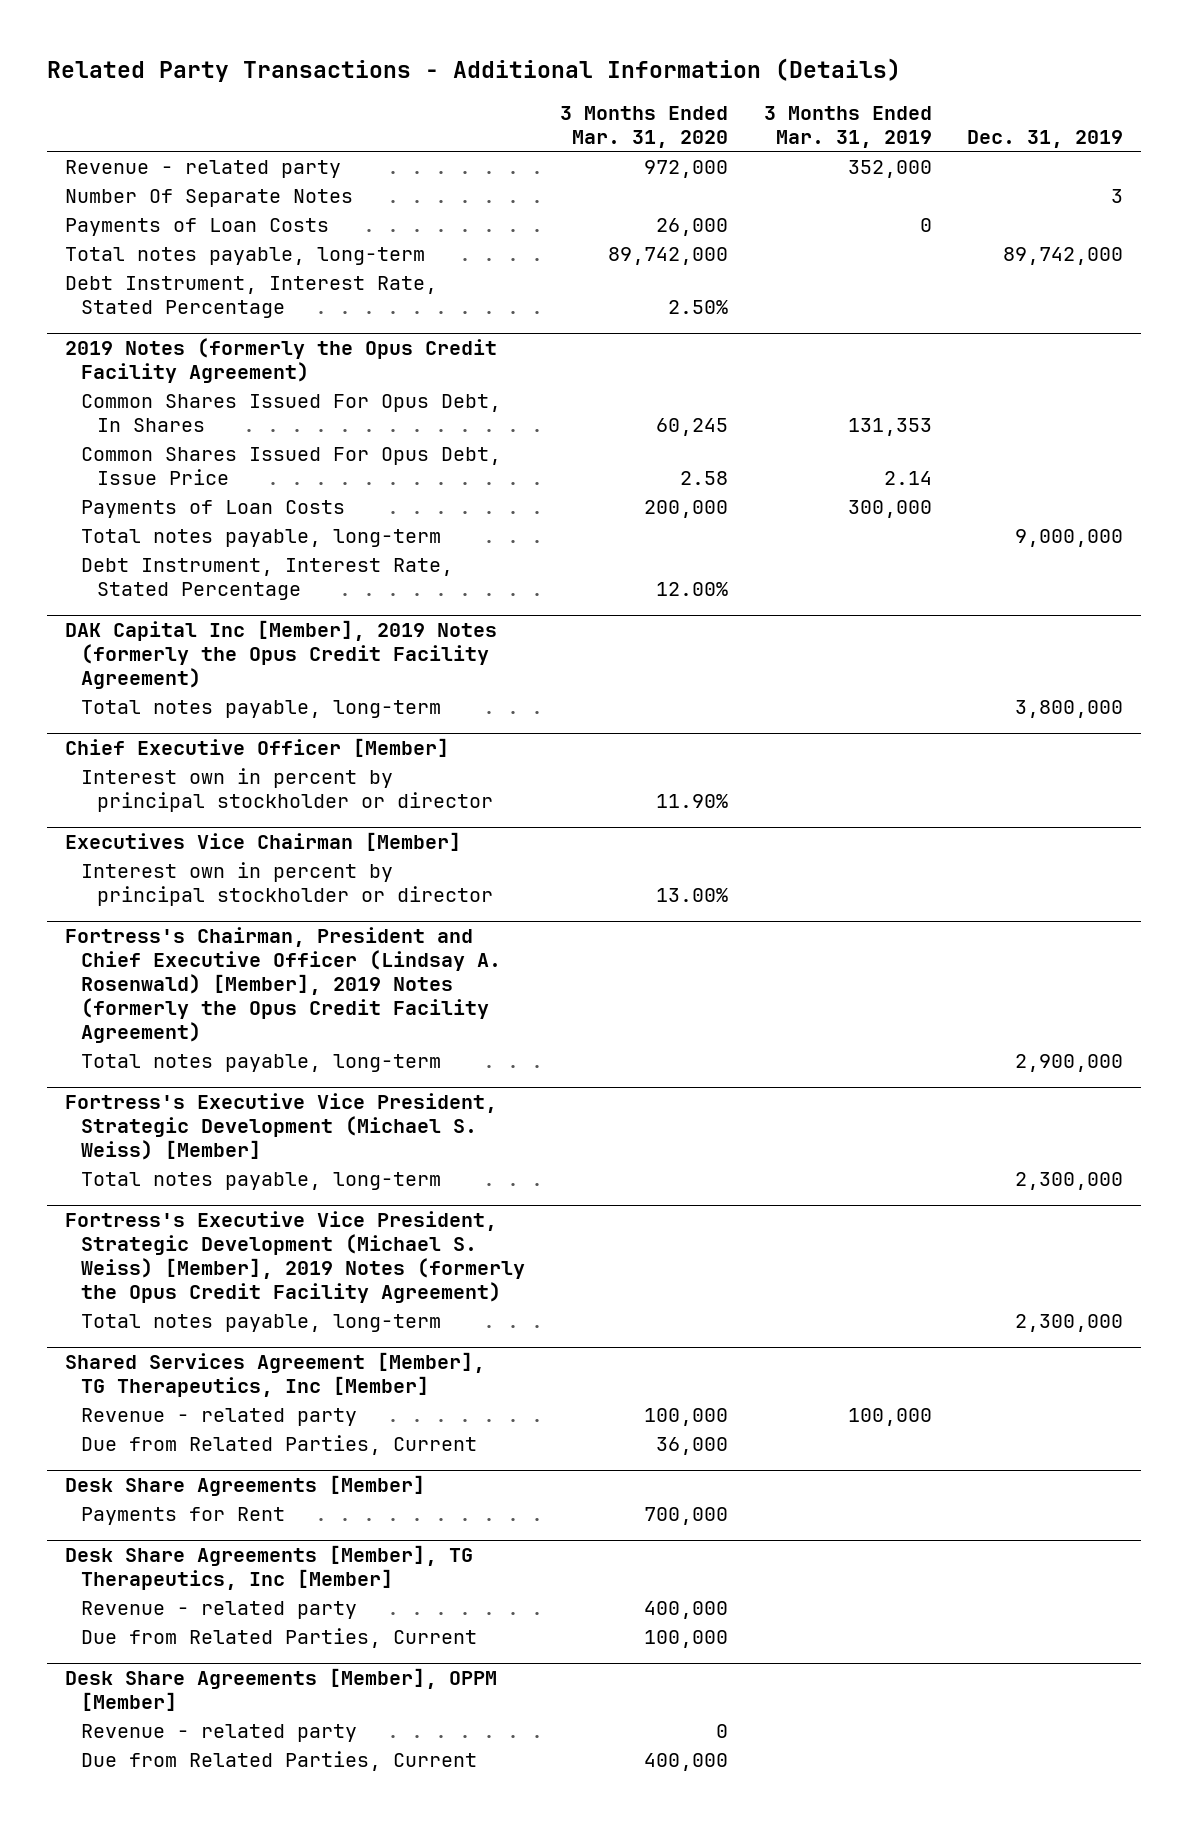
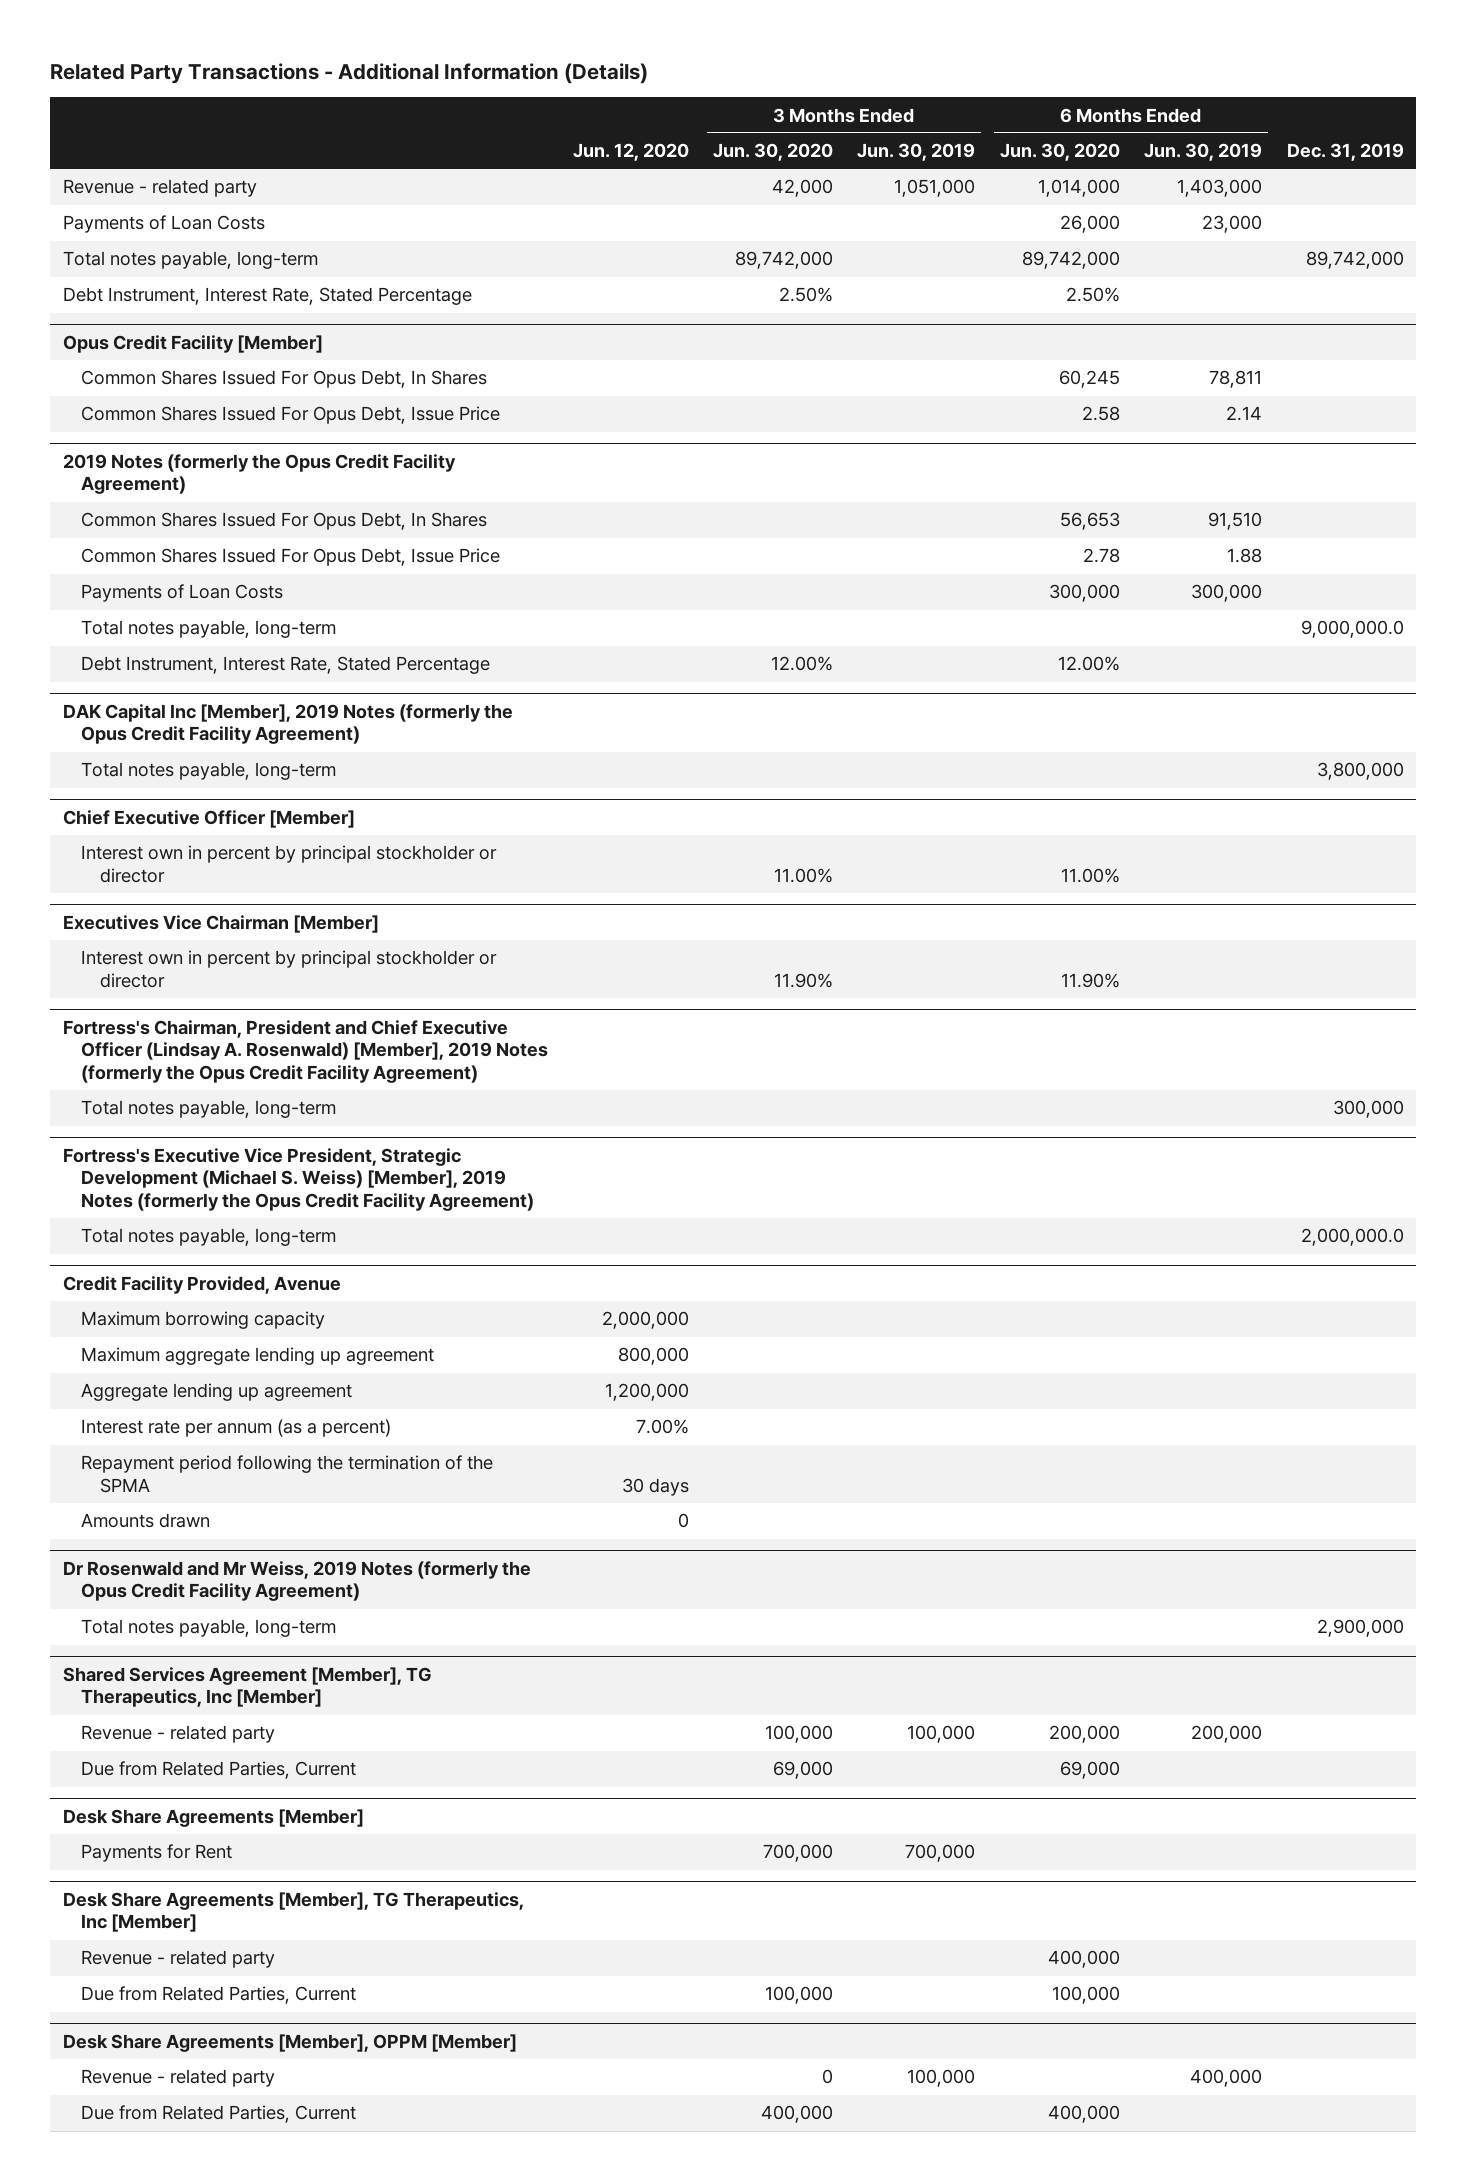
- | 3 Months Ended Mar. 31, 2020 | 3 Months Ended Mar. 31, 2019 | Dec. 31, 2019
+ | Jun. 12, 2020 | 3 Months Ended Jun. 30, 2020 | 3 Months Ended Jun. 30, 2019 | 6 Months Ended Jun. 30, 2020 | 6 Months Ended Jun. 30, 2019 | Dec. 31, 2019
- Number Of Separate Notes | | | 3
+ Opus Credit Facility [Member]
+ Common Shares Issued For Opus Debt, In Shares | | | | 60,245 | 78,811 |
+ Common Shares Issued For Opus Debt, Issue Price | | | | 2.58 | 2.14 |
@ 2019 Notes (formerly the Opus Credit Facility Agreement)
- Total notes payable, long-term | | | 9,000,000
+ Total notes payable, long-term | | | | | | 9,000,000.0
@ Fortress's Chairman, President and Chief Executive Officer (Lindsay A. Rosenwald) [Member], 2019 Notes (formerly the Opus Credit Facility Agreement)
- Total notes payable, long-term | | | 2,900,000
- Fortress's Executive Vice President, Strategic Development (Michael S. Weiss) [Member]
- Total notes payable, long-term | | | 2,300,000
@ Fortress's Chairman, President and Chief Executive Officer (Lindsay A. Rosenwald) [Member], 2019 Notes (formerly the Opus Credit Facility Agreement)
+ Total notes payable, long-term | | | | | | 300,000
@ Fortress's Executive Vice President, Strategic Development (Michael S. Weiss) [Member], 2019 Notes (formerly the Opus Credit Facility Agreement)
- Total notes payable, long-term | | | 2,300,000
+ Total notes payable, long-term | | | | | | 2,000,000.0
+ Credit Facility Provided, Avenue
+ Maximum borrowing capacity | 2,000,000 | | | | |
+ Maximum aggregate lending up agreement | 800,000 | | | | |
+ Aggregate lending up agreement | 1,200,000 | | | | |
+ Interest rate per annum (as a percent) | 7.00% | | | | |
+ Repayment period following the termination of the SPMA | 30 days | | | | |
+ Amounts drawn | 0 | | | | |
+ Dr Rosenwald and Mr Weiss, 2019 Notes (formerly the Opus Credit Facility Agreement)
+ Total notes payable, long-term | | | | | | 2,900,000

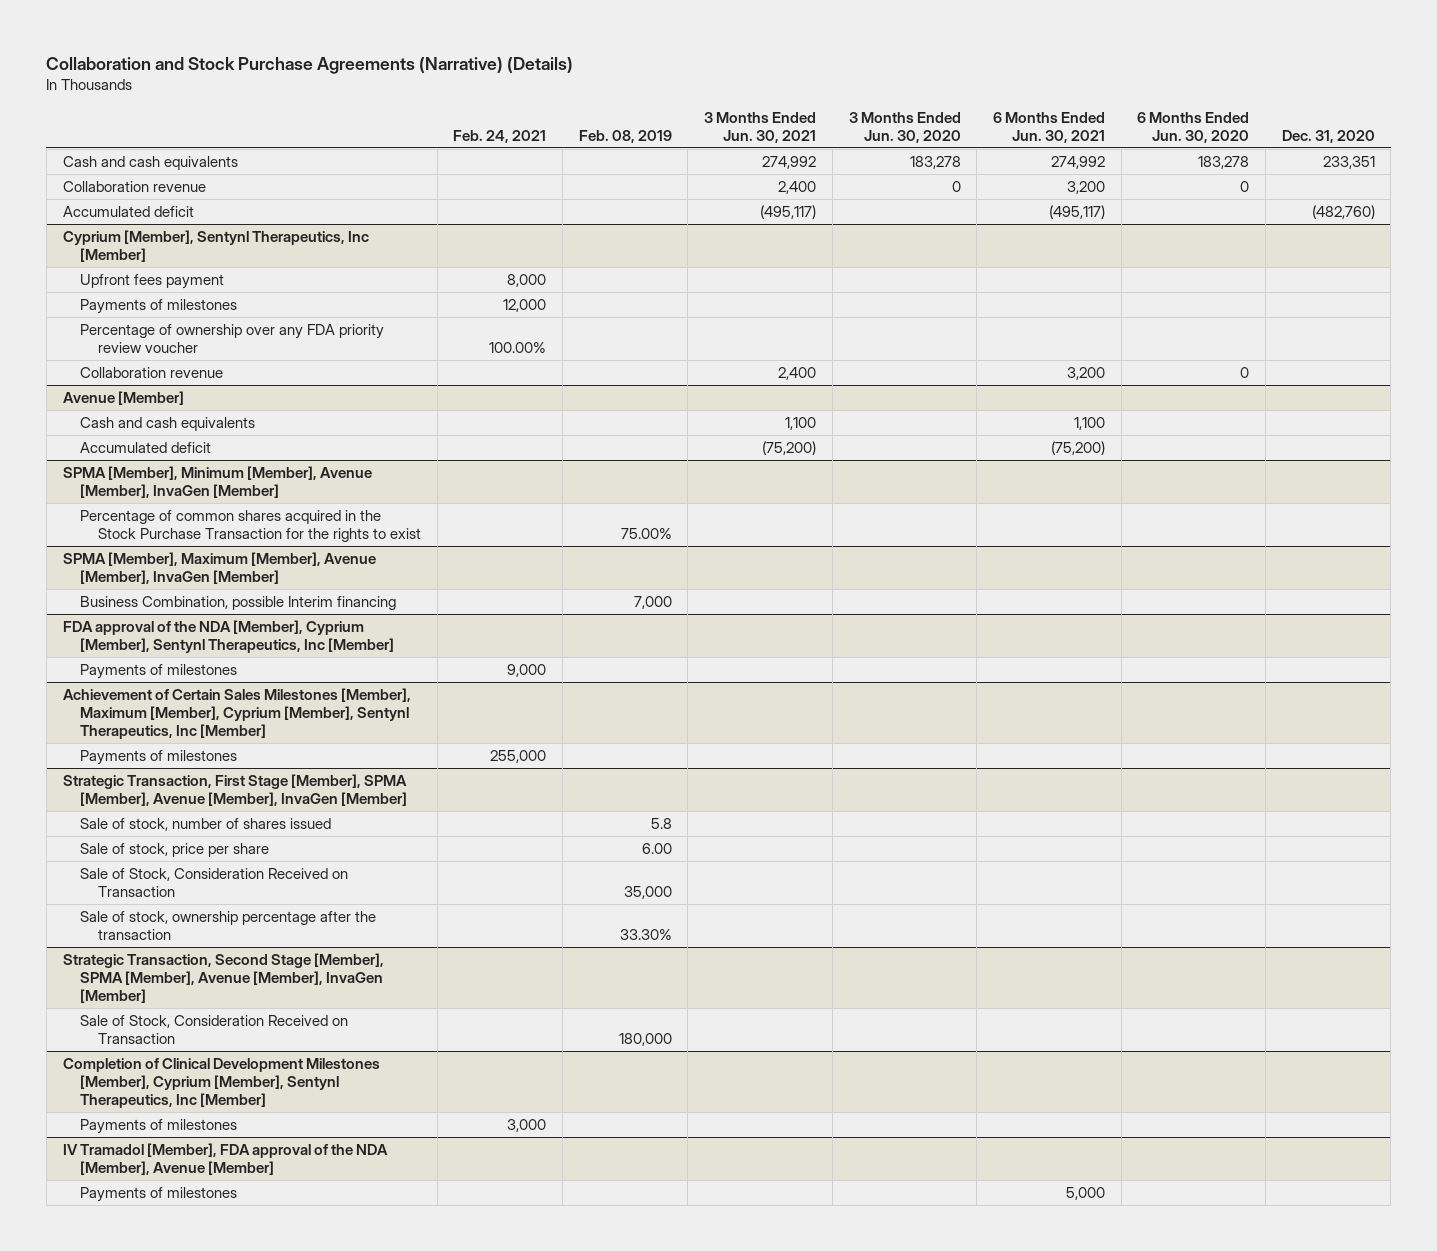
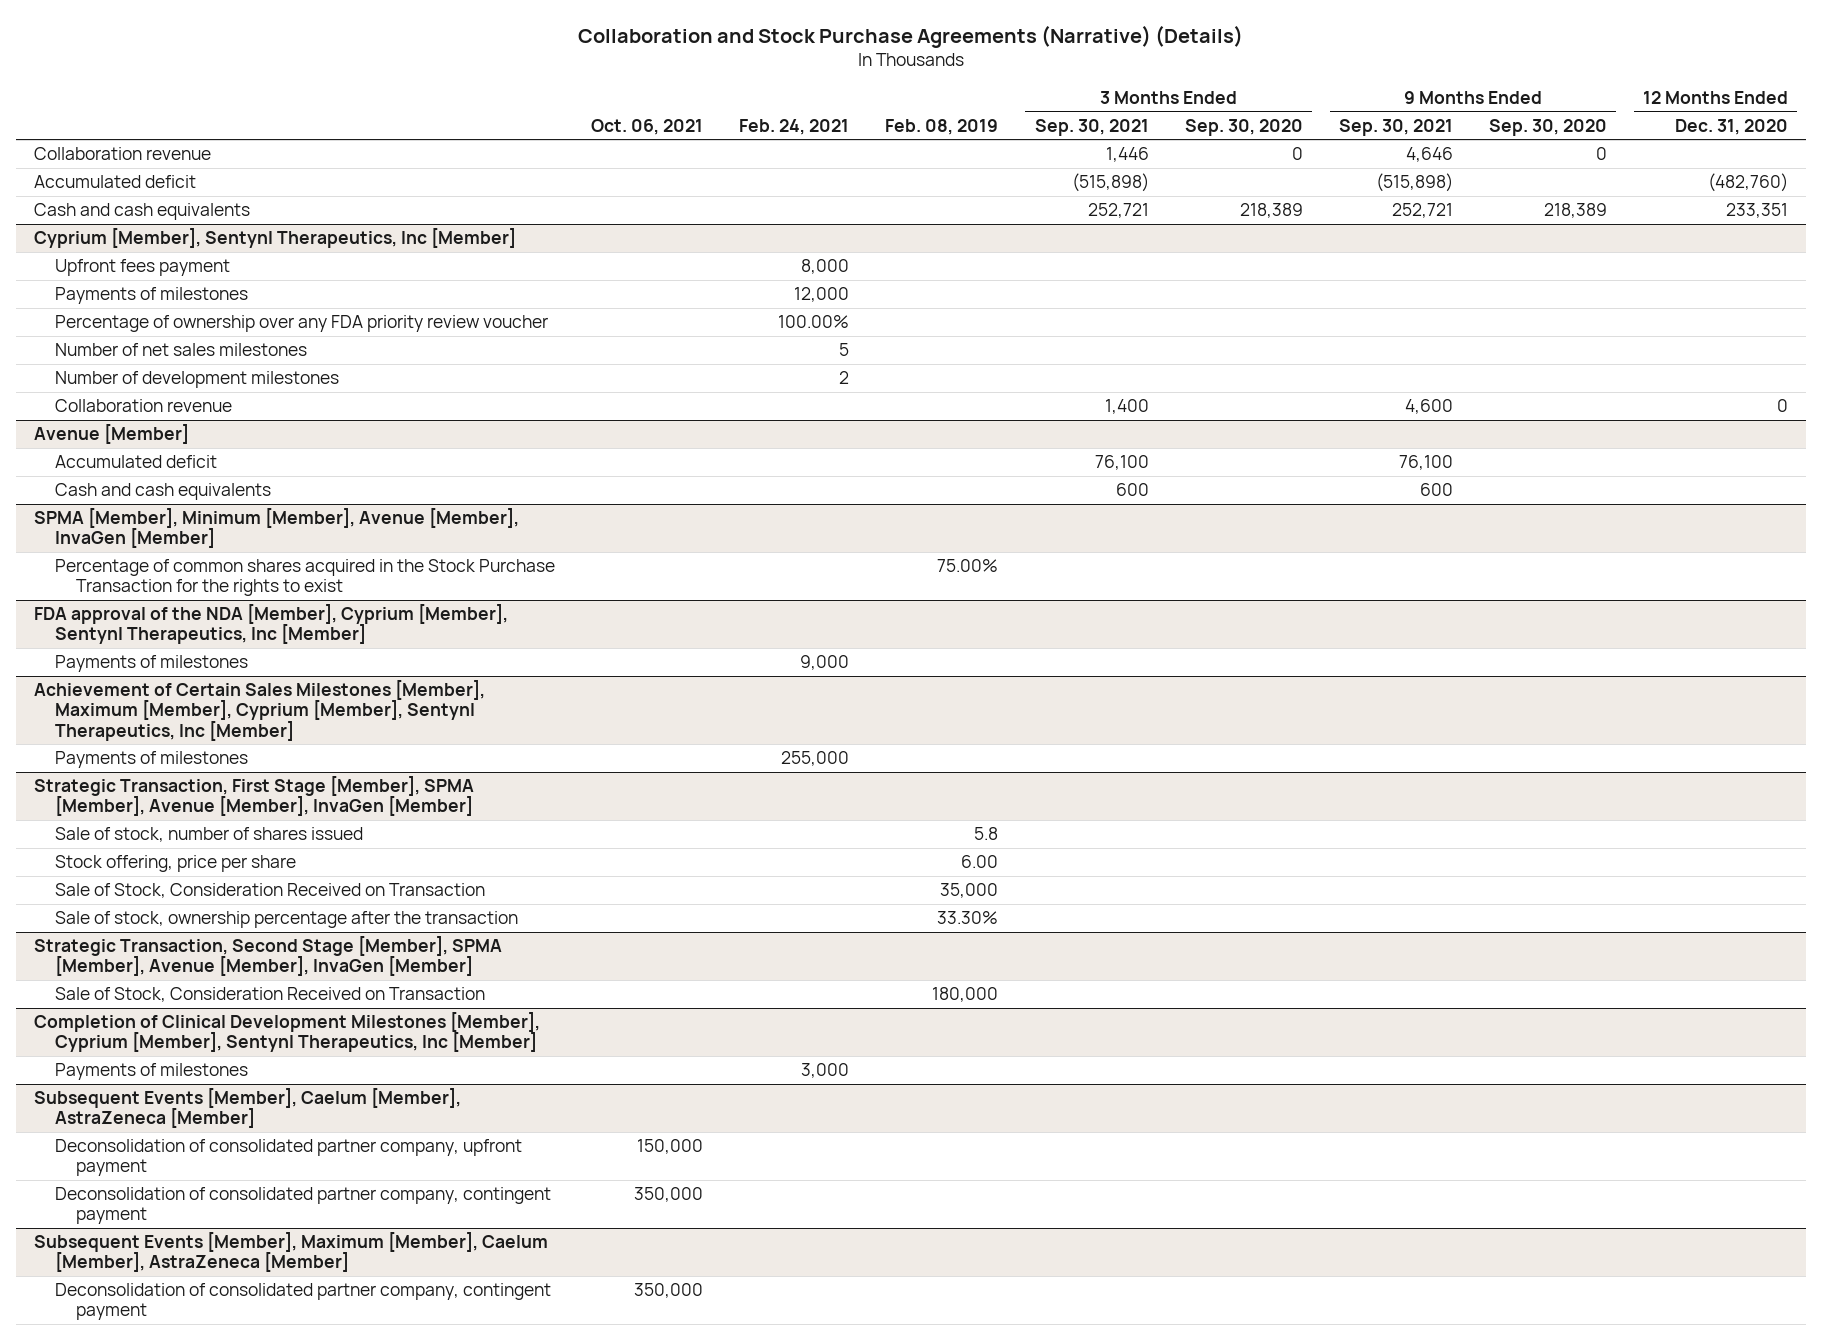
- | Feb. 24, 2021 | Feb. 08, 2019 | 3 Months Ended Jun. 30, 2021 | 3 Months Ended Jun. 30, 2020 | 6 Months Ended Jun. 30, 2021 | 6 Months Ended Jun. 30, 2020 | Dec. 31, 2020
+ | Oct. 06, 2021 | Feb. 24, 2021 | Feb. 08, 2019 | 3 Months Ended Sep. 30, 2021 | 3 Months Ended Sep. 30, 2020 | 9 Months Ended Sep. 30, 2021 | 9 Months Ended Sep. 30, 2020 | 12 Months Ended Dec. 31, 2020
moved down: Cash and cash equivalents | | | | 252,721 | 218,389 | 252,721 | 218,389 | 233,351
@ Cyprium [Member], Sentynl Therapeutics, Inc [Member]
+ Number of net sales milestones | | 5 | | | | | |
+ Number of development milestones | | 2 | | | | | |
@ Avenue [Member]
moved down: Cash and cash equivalents | | | | 600 | | 600 | |
- SPMA [Member], Maximum [Member], Avenue [Member], InvaGen [Member]
- Business Combination, possible Interim financing | | 7,000 | | | | |
@ Strategic Transaction, First Stage [Member], SPMA [Member], Avenue [Member], InvaGen [Member]
- Sale of stock, price per share | | 6.00 | | | | |
+ Stock offering, price per share | | | 6.00 | | | | |
- IV Tramadol [Member], FDA approval of the NDA [Member], Avenue [Member]
- Payments of milestones | | | | | 5,000 | |
+ Subsequent Events [Member], Caelum [Member], AstraZeneca [Member]
+ Deconsolidation of consolidated partner company, upfront payment | 150,000 | | | | | | |
+ Deconsolidation of consolidated partner company, contingent payment | 350,000 | | | | | | |
+ Subsequent Events [Member], Maximum [Member], Caelum [Member], AstraZeneca [Member]
+ Deconsolidation of consolidated partner company, contingent payment | 350,000 | | | | | | |

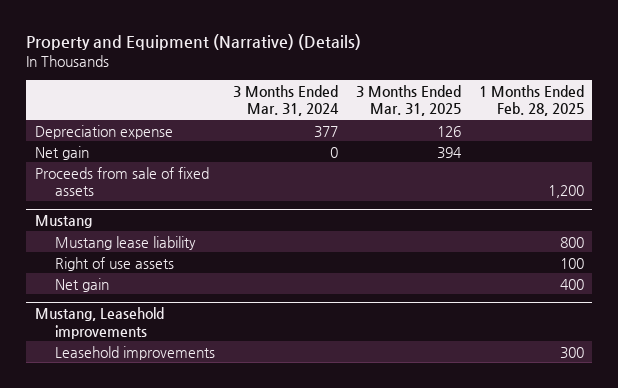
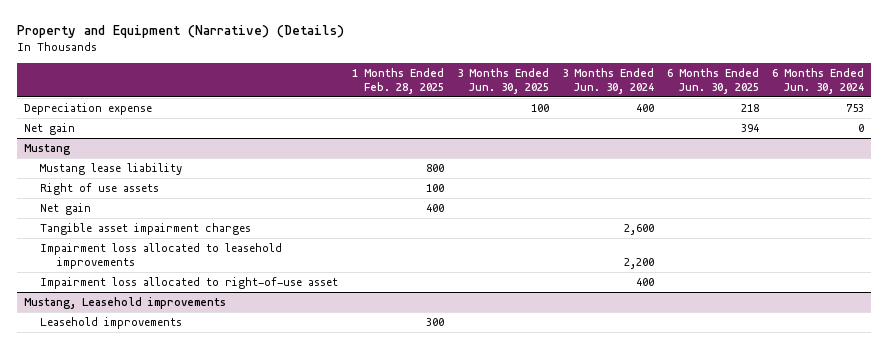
- | 3 Months Ended Mar. 31, 2024 | 3 Months Ended Mar. 31, 2025 | 1 Months Ended Feb. 28, 2025
+ | 1 Months Ended Feb. 28, 2025 | 3 Months Ended Jun. 30, 2025 | 3 Months Ended Jun. 30, 2024 | 6 Months Ended Jun. 30, 2025 | 6 Months Ended Jun. 30, 2024
- Proceeds from sale of fixed assets | | | 1,200
@ Mustang
+ Tangible asset impairment charges | | | 2,600 | |
+ Impairment loss allocated to leasehold improvements | | | 2,200 | |
+ Impairment loss allocated to right-of-use asset | | | 400 | |

